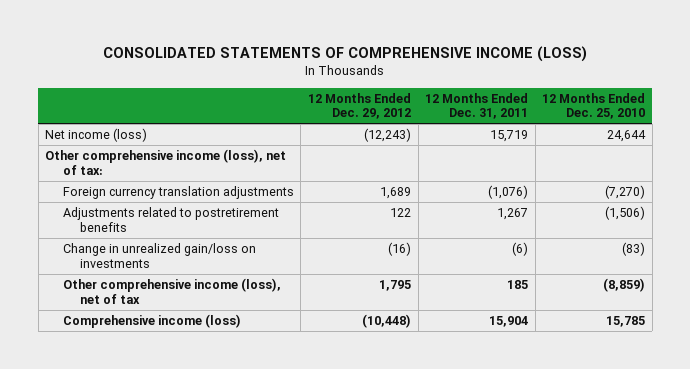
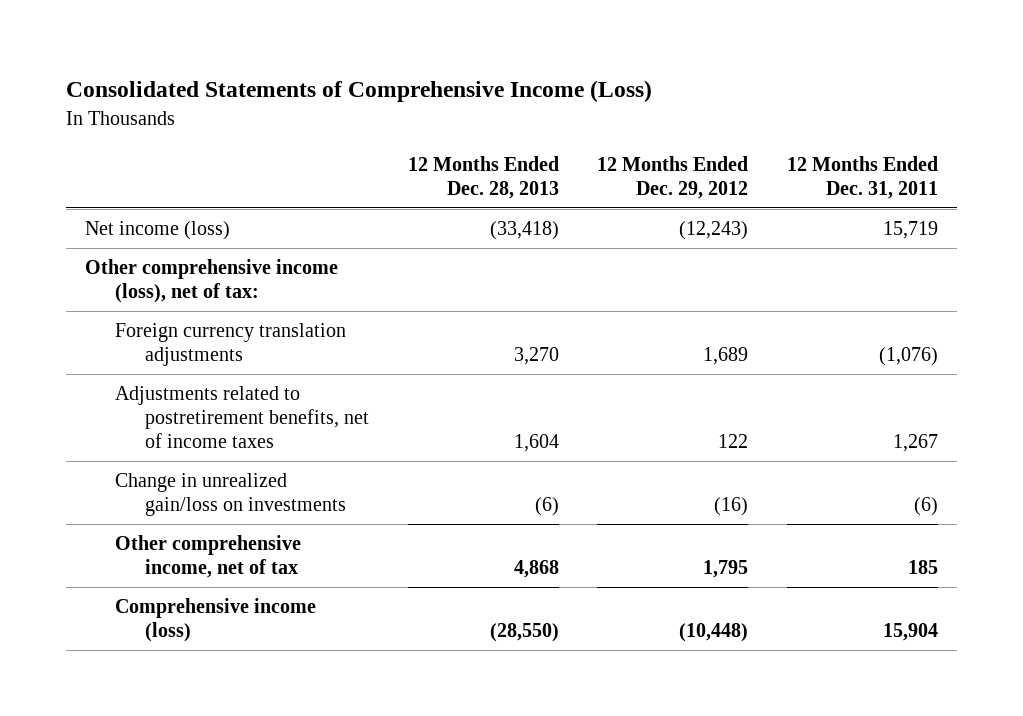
- CONSOLIDATED STATEMENTS OF COMPREHENSIVE INCOME (LOSS)
+ Consolidated Statements of Comprehensive Income (Loss)
- | 12 Months Ended Dec. 29, 2012 | 12 Months Ended Dec. 31, 2011 | 12 Months Ended Dec. 25, 2010
+ | 12 Months Ended Dec. 28, 2013 | 12 Months Ended Dec. 29, 2012 | 12 Months Ended Dec. 31, 2011
- Adjustments related to postretirement benefits | 122 | 1,267 | (1,506)
+ Adjustments related to postretirement benefits, net of income taxes | 1,604 | 122 | 1,267
- Other comprehensive income (loss), net of tax | 1,795 | 185 | (8,859)
+ Other comprehensive income, net of tax | 4,868 | 1,795 | 185

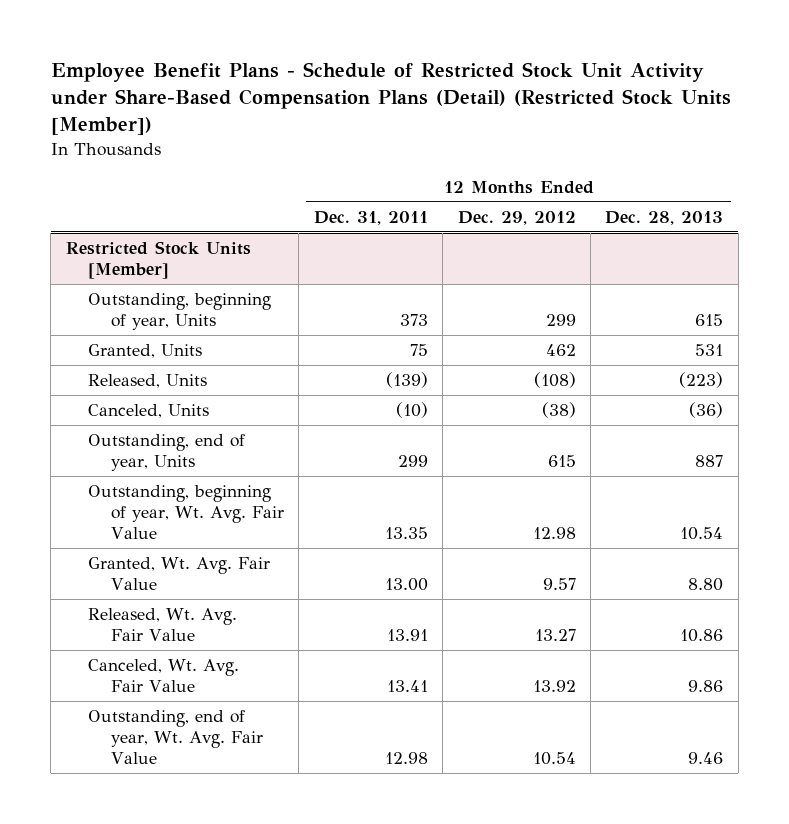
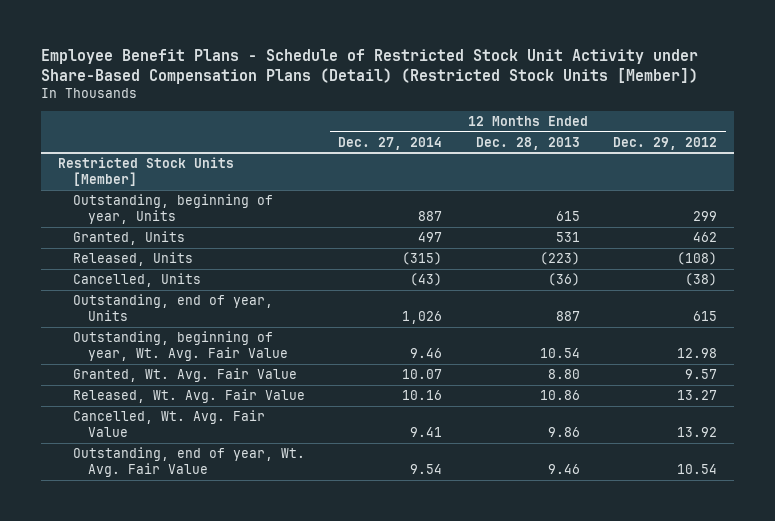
- | 12 Months Ended Dec. 31, 2011 | 12 Months Ended Dec. 29, 2012 | 12 Months Ended Dec. 28, 2013
+ | 12 Months Ended Dec. 27, 2014 | 12 Months Ended Dec. 28, 2013 | 12 Months Ended Dec. 29, 2012
@ Restricted Stock Units [Member]
- Canceled, Units | (10) | (38) | (36)
+ Cancelled, Units | (43) | (36) | (38)
- Canceled, Wt. Avg. Fair Value | 13.41 | 13.92 | 9.86
+ Cancelled, Wt. Avg. Fair Value | 9.41 | 9.86 | 13.92

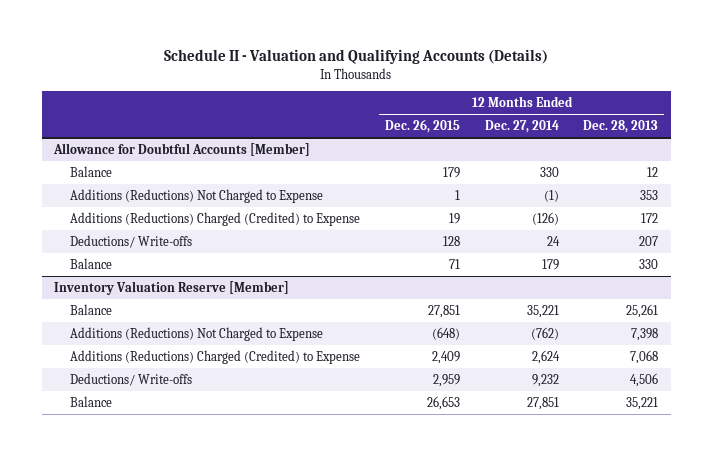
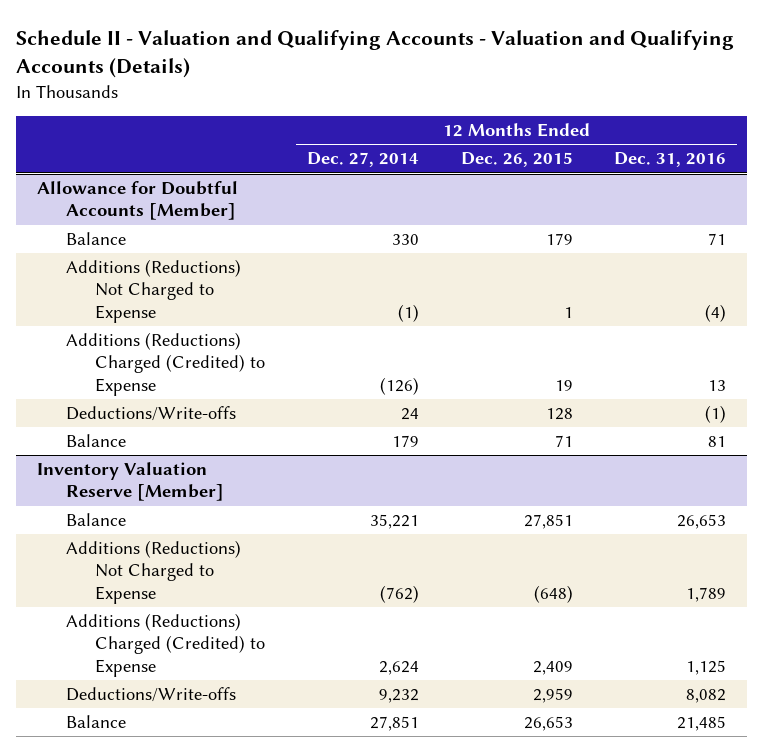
- Schedule II - Valuation and Qualifying Accounts (Details)
+ Schedule II - Valuation and Qualifying Accounts - Valuation and Qualifying Accounts (Details)
- | 12 Months Ended Dec. 26, 2015 | 12 Months Ended Dec. 27, 2014 | 12 Months Ended Dec. 28, 2013
+ | 12 Months Ended Dec. 27, 2014 | 12 Months Ended Dec. 26, 2015 | 12 Months Ended Dec. 31, 2016
@ Allowance for Doubtful Accounts [Member]
- Deductions/ Write-offs | 128 | 24 | 207
+ Deductions/Write-offs | 24 | 128 | (1)
@ Inventory Valuation Reserve [Member]
- Deductions/ Write-offs | 2,959 | 9,232 | 4,506
+ Deductions/Write-offs | 9,232 | 2,959 | 8,082

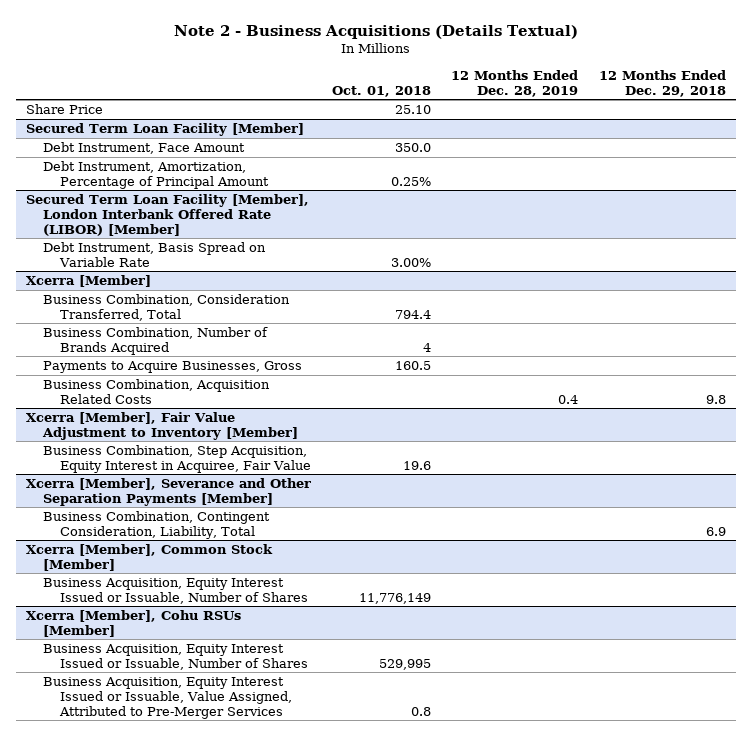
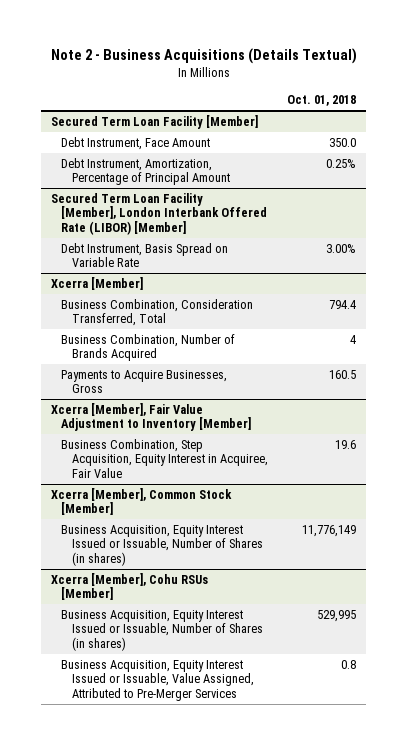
- | Oct. 01, 2018 | 12 Months Ended Dec. 28, 2019 | 12 Months Ended Dec. 29, 2018
+ | Oct. 01, 2018
- Share Price | 25.10 | |
@ Xcerra [Member]
- Business Combination, Acquisition Related Costs | | 0.4 | 9.8
- Xcerra [Member], Severance and Other Separation Payments [Member]
- Business Combination, Contingent Consideration, Liability, Total | | | 6.9
@ Xcerra [Member], Common Stock [Member]
- Business Acquisition, Equity Interest Issued or Issuable, Number of Shares | 11,776,149 | |
+ Business Acquisition, Equity Interest Issued or Issuable, Number of Shares (in shares) | 11,776,149
@ Xcerra [Member], Cohu RSUs [Member]
- Business Acquisition, Equity Interest Issued or Issuable, Number of Shares | 529,995 | |
+ Business Acquisition, Equity Interest Issued or Issuable, Number of Shares (in shares) | 529,995

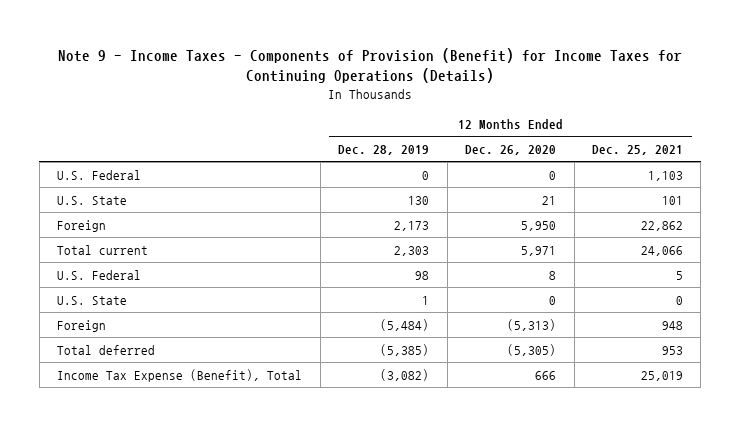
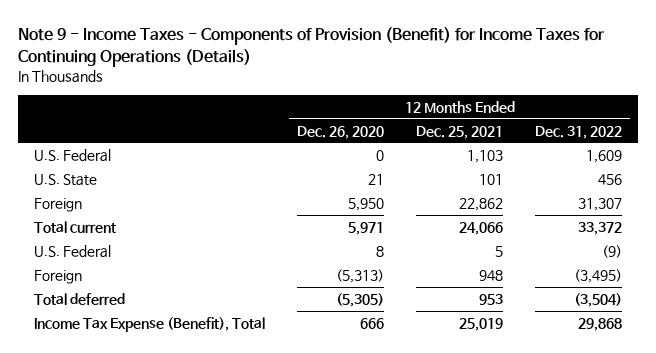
- | 12 Months Ended Dec. 28, 2019 | 12 Months Ended Dec. 26, 2020 | 12 Months Ended Dec. 25, 2021
+ | 12 Months Ended Dec. 26, 2020 | 12 Months Ended Dec. 25, 2021 | 12 Months Ended Dec. 31, 2022
- U.S. State | 1 | 0 | 0

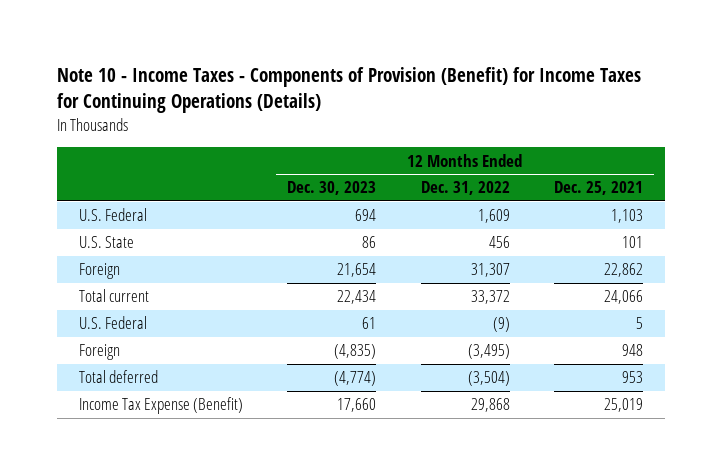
- Note 9 - Income Taxes - Components of Provision (Benefit) for Income Taxes for Continuing Operations (Details)
+ Note 10 - Income Taxes - Components of Provision (Benefit) for Income Taxes for Continuing Operations (Details)
- | 12 Months Ended Dec. 26, 2020 | 12 Months Ended Dec. 25, 2021 | 12 Months Ended Dec. 31, 2022
+ | 12 Months Ended Dec. 30, 2023 | 12 Months Ended Dec. 31, 2022 | 12 Months Ended Dec. 25, 2021
- Income Tax Expense (Benefit), Total | 666 | 25,019 | 29,868
+ Income Tax Expense (Benefit) | 17,660 | 29,868 | 25,019

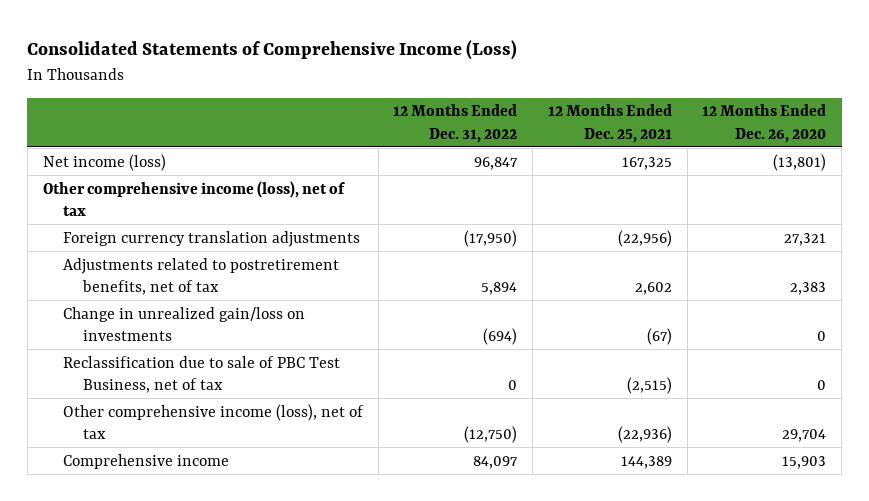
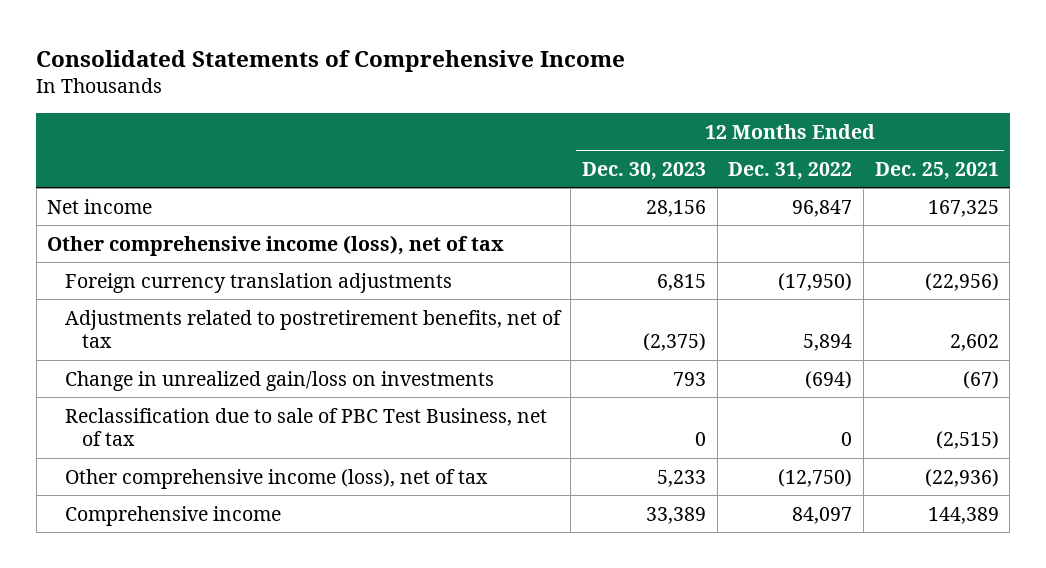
- Consolidated Statements of Comprehensive Income (Loss)
+ Consolidated Statements of Comprehensive Income
- | 12 Months Ended Dec. 31, 2022 | 12 Months Ended Dec. 25, 2021 | 12 Months Ended Dec. 26, 2020
+ | 12 Months Ended Dec. 30, 2023 | 12 Months Ended Dec. 31, 2022 | 12 Months Ended Dec. 25, 2021
- Net income (loss) | 96,847 | 167,325 | (13,801)
+ Net income | 28,156 | 96,847 | 167,325

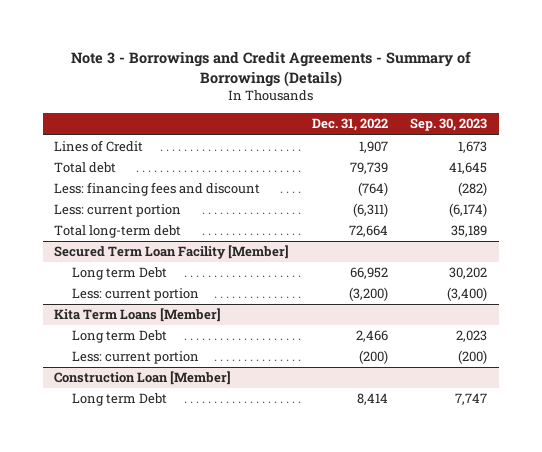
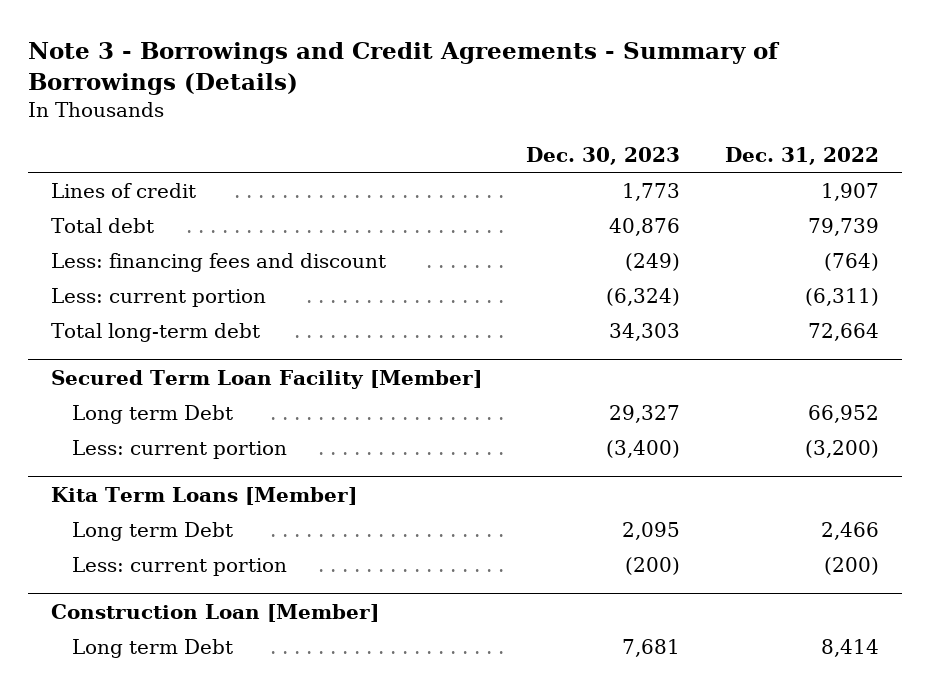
- | Dec. 31, 2022 | Sep. 30, 2023
+ | Dec. 30, 2023 | Dec. 31, 2022
- Lines of Credit | 1,907 | 1,673
+ Lines of credit | 1,773 | 1,907

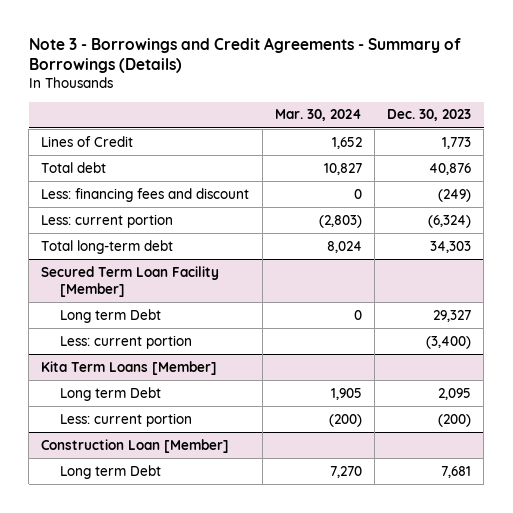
- | Dec. 30, 2023 | Dec. 31, 2022
+ | Mar. 30, 2024 | Dec. 30, 2023
- Lines of credit | 1,773 | 1,907
+ Lines of Credit | 1,652 | 1,773

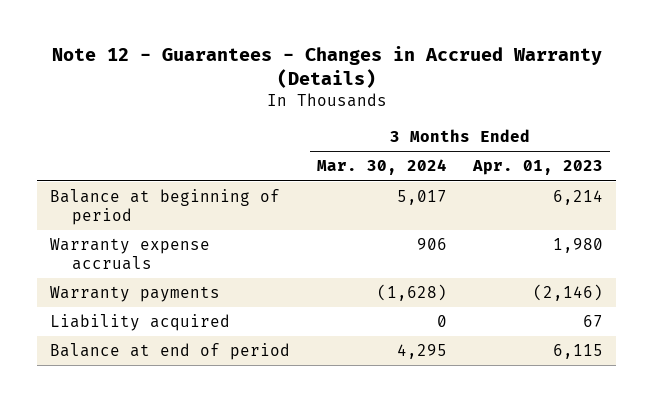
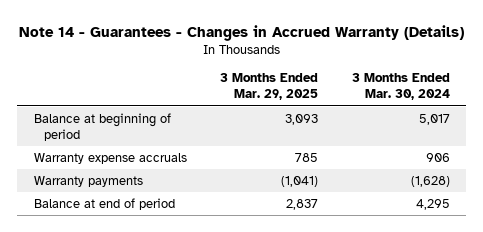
- Note 12 - Guarantees - Changes in Accrued Warranty (Details)
+ Note 14 - Guarantees - Changes in Accrued Warranty (Details)
- | 3 Months Ended Mar. 30, 2024 | 3 Months Ended Apr. 01, 2023
+ | 3 Months Ended Mar. 29, 2025 | 3 Months Ended Mar. 30, 2024
- Liability acquired | 0 | 67

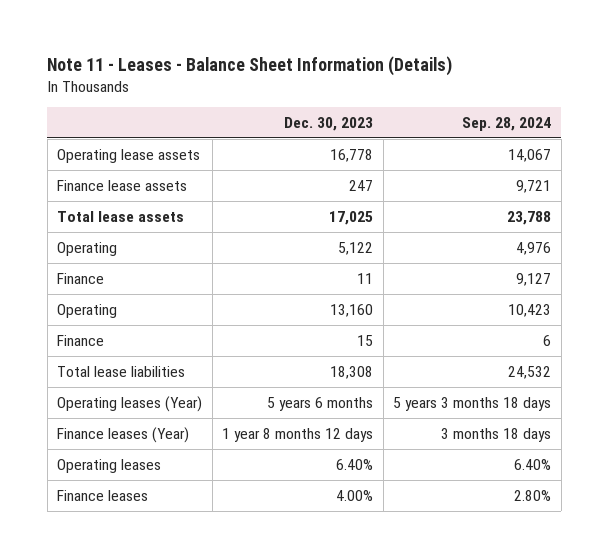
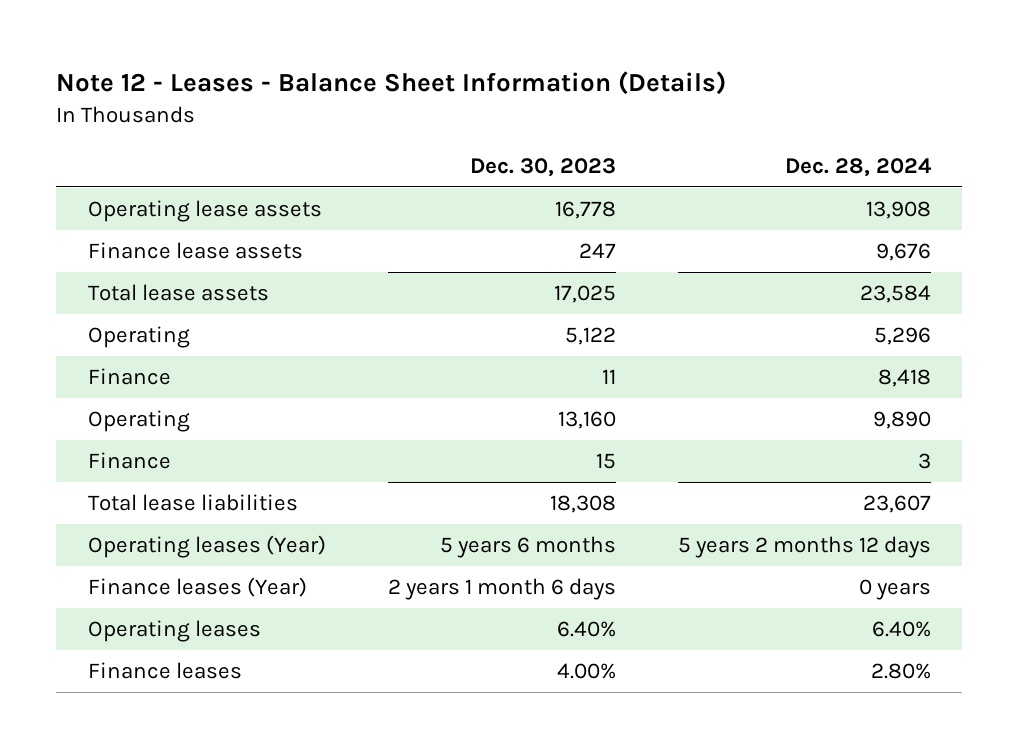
- Note 11 - Leases - Balance Sheet Information (Details)
+ Note 12 - Leases - Balance Sheet Information (Details)
- | Dec. 30, 2023 | Sep. 28, 2024
+ | Dec. 30, 2023 | Dec. 28, 2024
- Finance leases (Year) | 1 year 8 months 12 days | 3 months 18 days
+ Finance leases (Year) | 2 years 1 month 6 days | 0 years

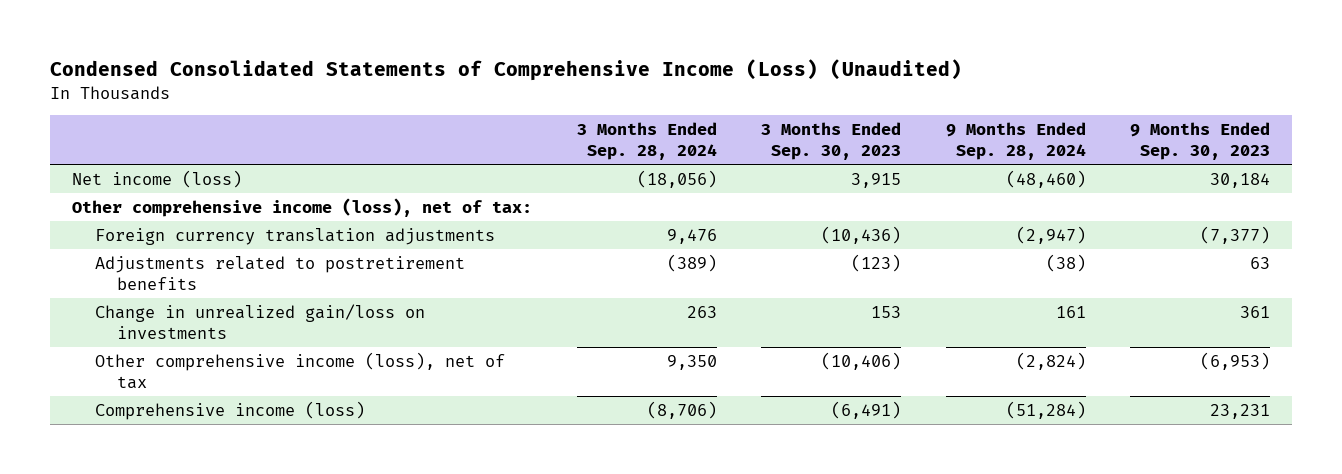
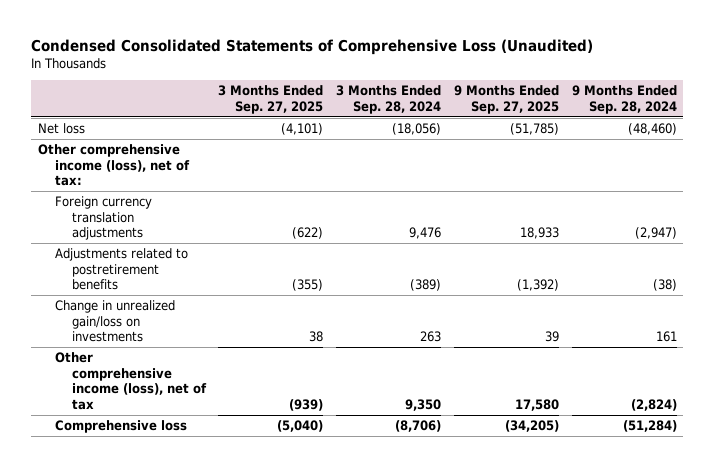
- Condensed Consolidated Statements of Comprehensive Income (Loss) (Unaudited)
+ Condensed Consolidated Statements of Comprehensive Loss (Unaudited)
- | 3 Months Ended Sep. 28, 2024 | 3 Months Ended Sep. 30, 2023 | 9 Months Ended Sep. 28, 2024 | 9 Months Ended Sep. 30, 2023
+ | 3 Months Ended Sep. 27, 2025 | 3 Months Ended Sep. 28, 2024 | 9 Months Ended Sep. 27, 2025 | 9 Months Ended Sep. 28, 2024
- Net income (loss) | (18,056) | 3,915 | (48,460) | 30,184
+ Net loss | (4,101) | (18,056) | (51,785) | (48,460)
- Comprehensive income (loss) | (8,706) | (6,491) | (51,284) | 23,231
+ Comprehensive loss | (5,040) | (8,706) | (34,205) | (51,284)

